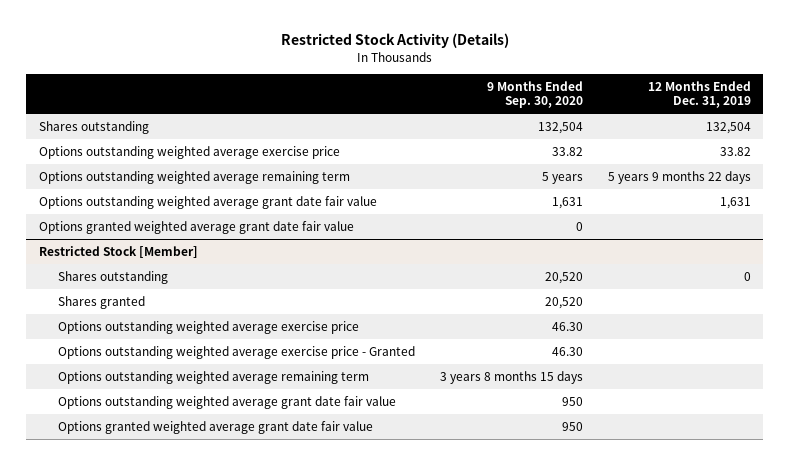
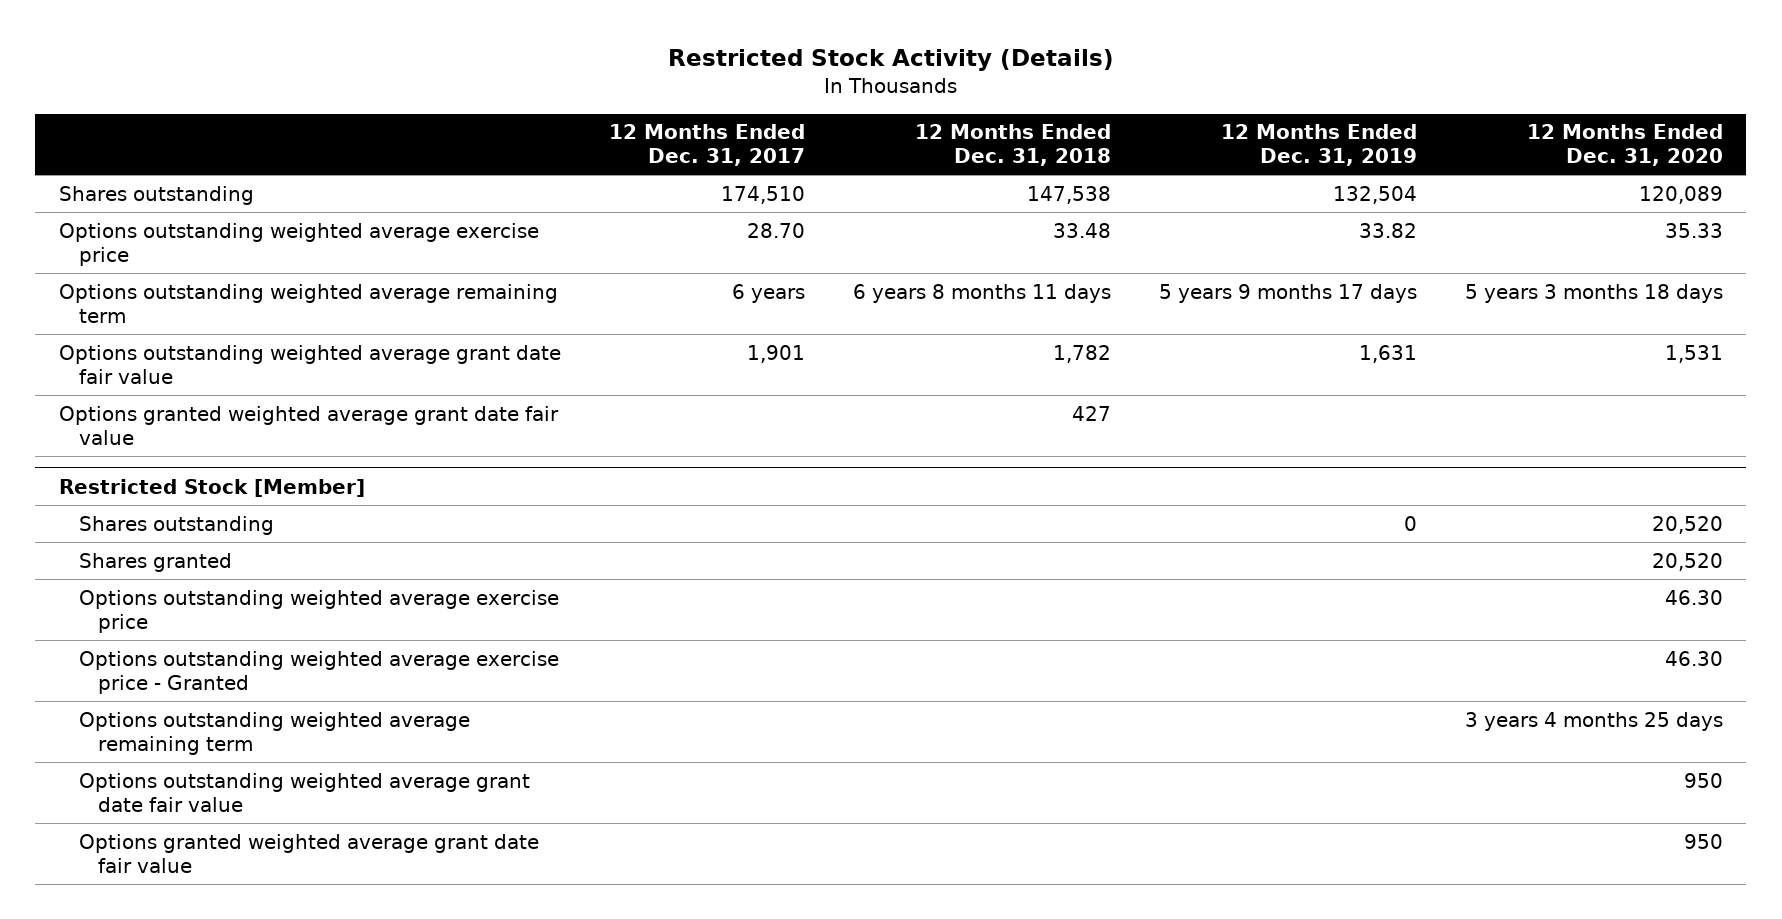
- | 9 Months Ended Sep. 30, 2020 | 12 Months Ended Dec. 31, 2019
+ | 12 Months Ended Dec. 31, 2017 | 12 Months Ended Dec. 31, 2018 | 12 Months Ended Dec. 31, 2019 | 12 Months Ended Dec. 31, 2020
- Options outstanding weighted average remaining term | 5 years | 5 years 9 months 22 days
+ Options outstanding weighted average remaining term | 6 years | 6 years 8 months 11 days | 5 years 9 months 17 days | 5 years 3 months 18 days

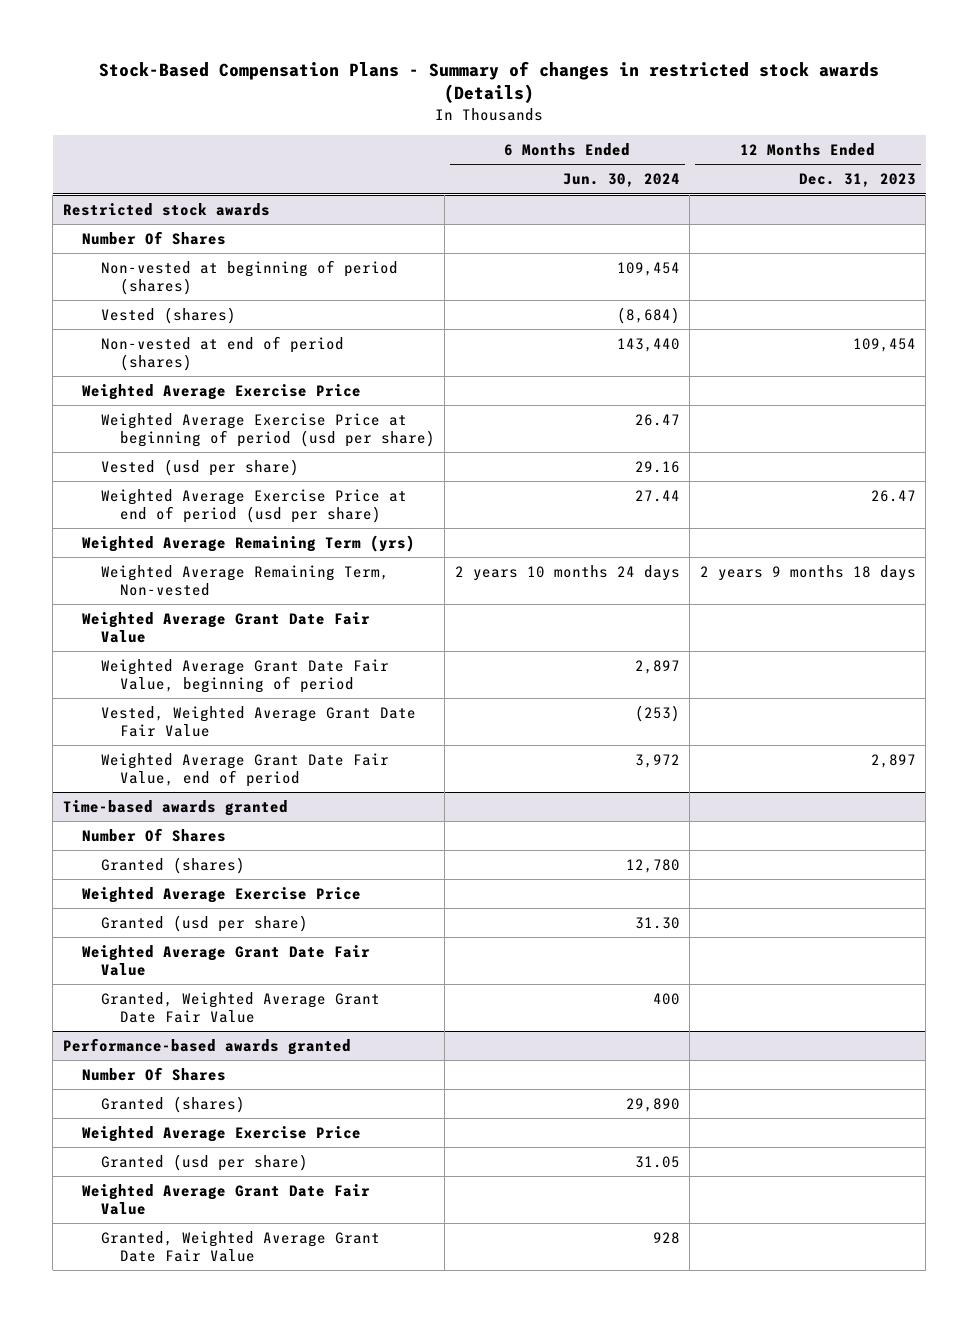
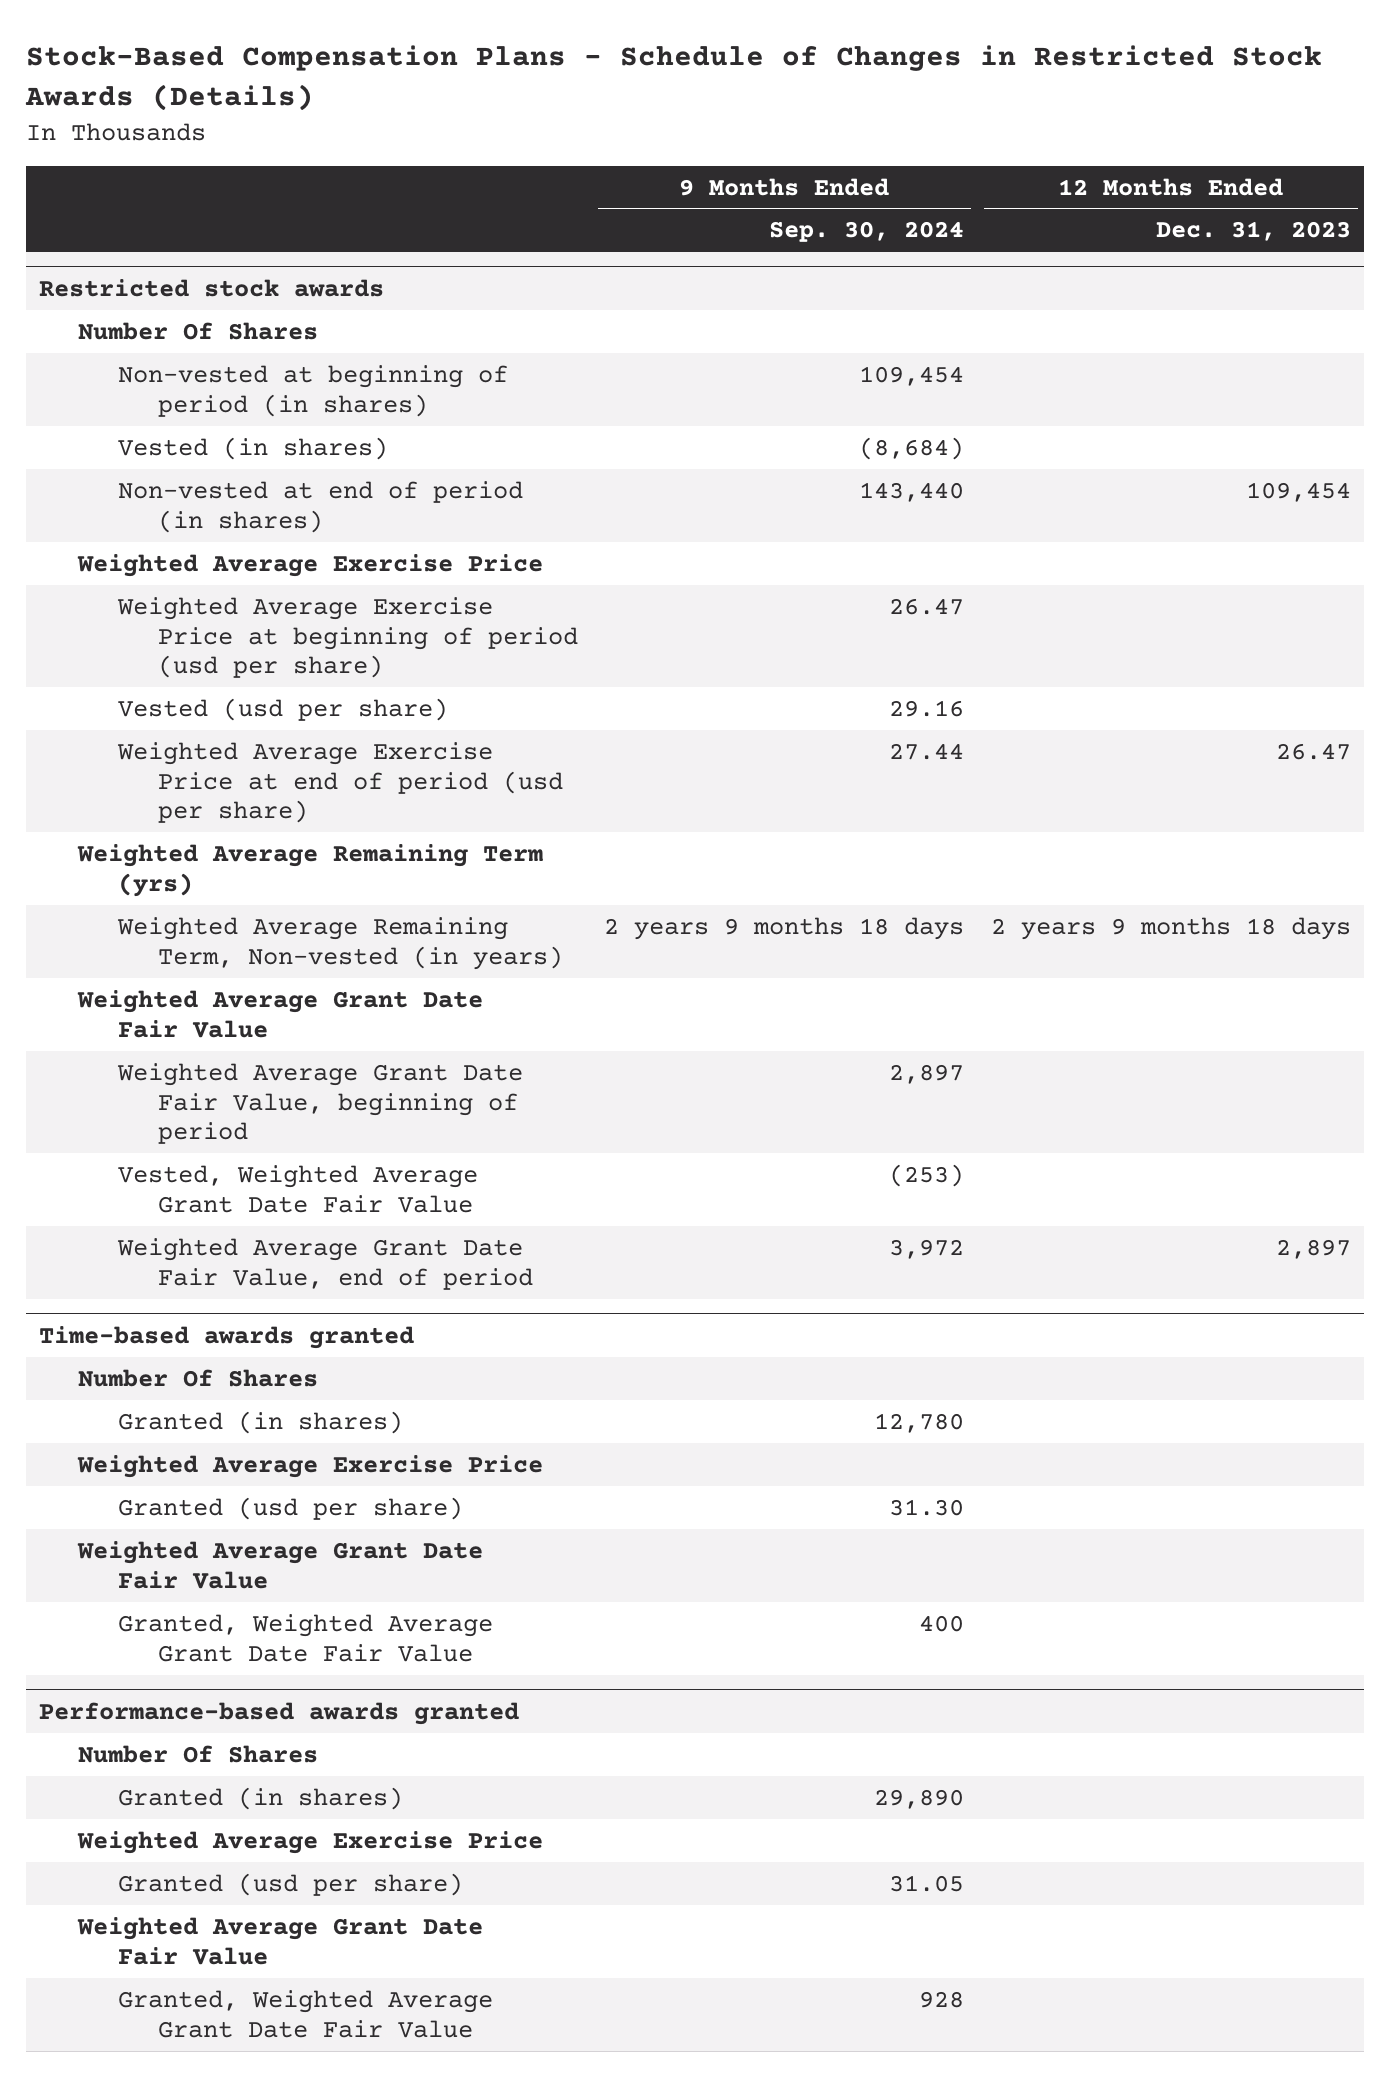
- Stock-Based Compensation Plans - Summary of changes in restricted stock awards (Details)
+ Stock-Based Compensation Plans - Schedule of Changes in Restricted Stock Awards (Details)
- | 6 Months Ended Jun. 30, 2024 | 12 Months Ended Dec. 31, 2023
+ | 9 Months Ended Sep. 30, 2024 | 12 Months Ended Dec. 31, 2023
@ Restricted stock awards
- Non-vested at beginning of period (shares) | 109,454 |
- Vested (shares) | (8,684) |
- Non-vested at end of period (shares) | 143,440 | 109,454
+ Non-vested at beginning of period (in shares) | 109,454 |
+ Vested (in shares) | (8,684) |
+ Non-vested at end of period (in shares) | 143,440 | 109,454
- Weighted Average Remaining Term, Non-vested | 2 years 10 months 24 days | 2 years 9 months 18 days
+ Weighted Average Remaining Term, Non-vested (in years) | 2 years 9 months 18 days | 2 years 9 months 18 days
@ Time-based awards granted
- Granted (shares) | 12,780 |
+ Granted (in shares) | 12,780 |
@ Performance-based awards granted
- Granted (shares) | 29,890 |
+ Granted (in shares) | 29,890 |

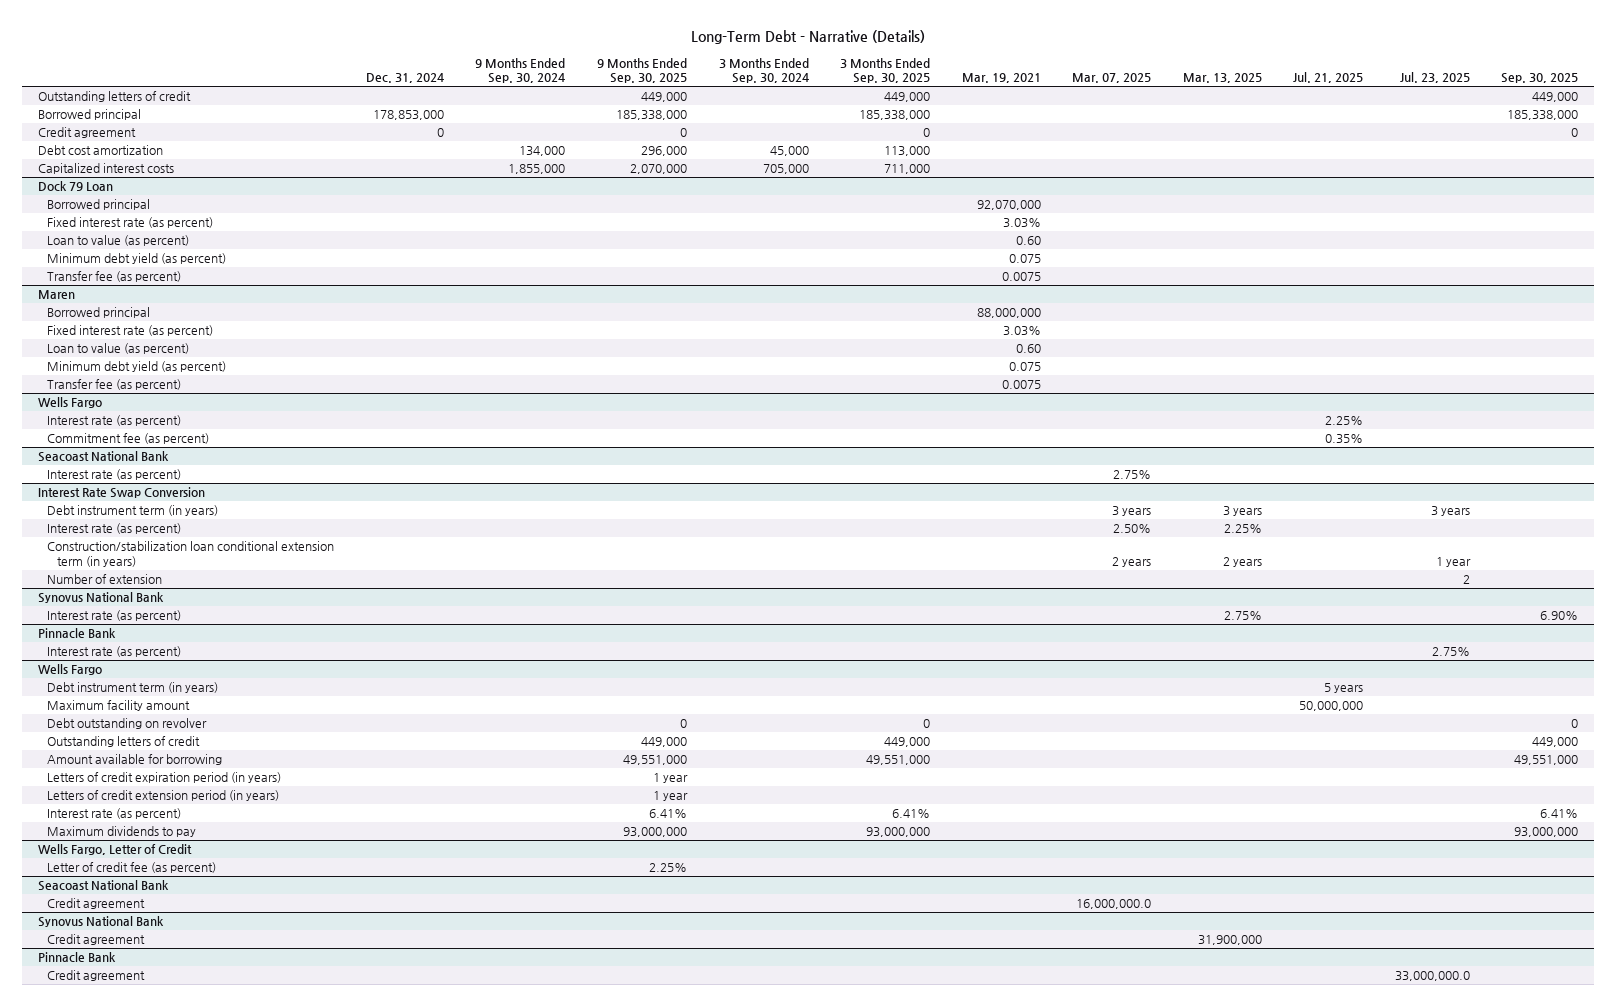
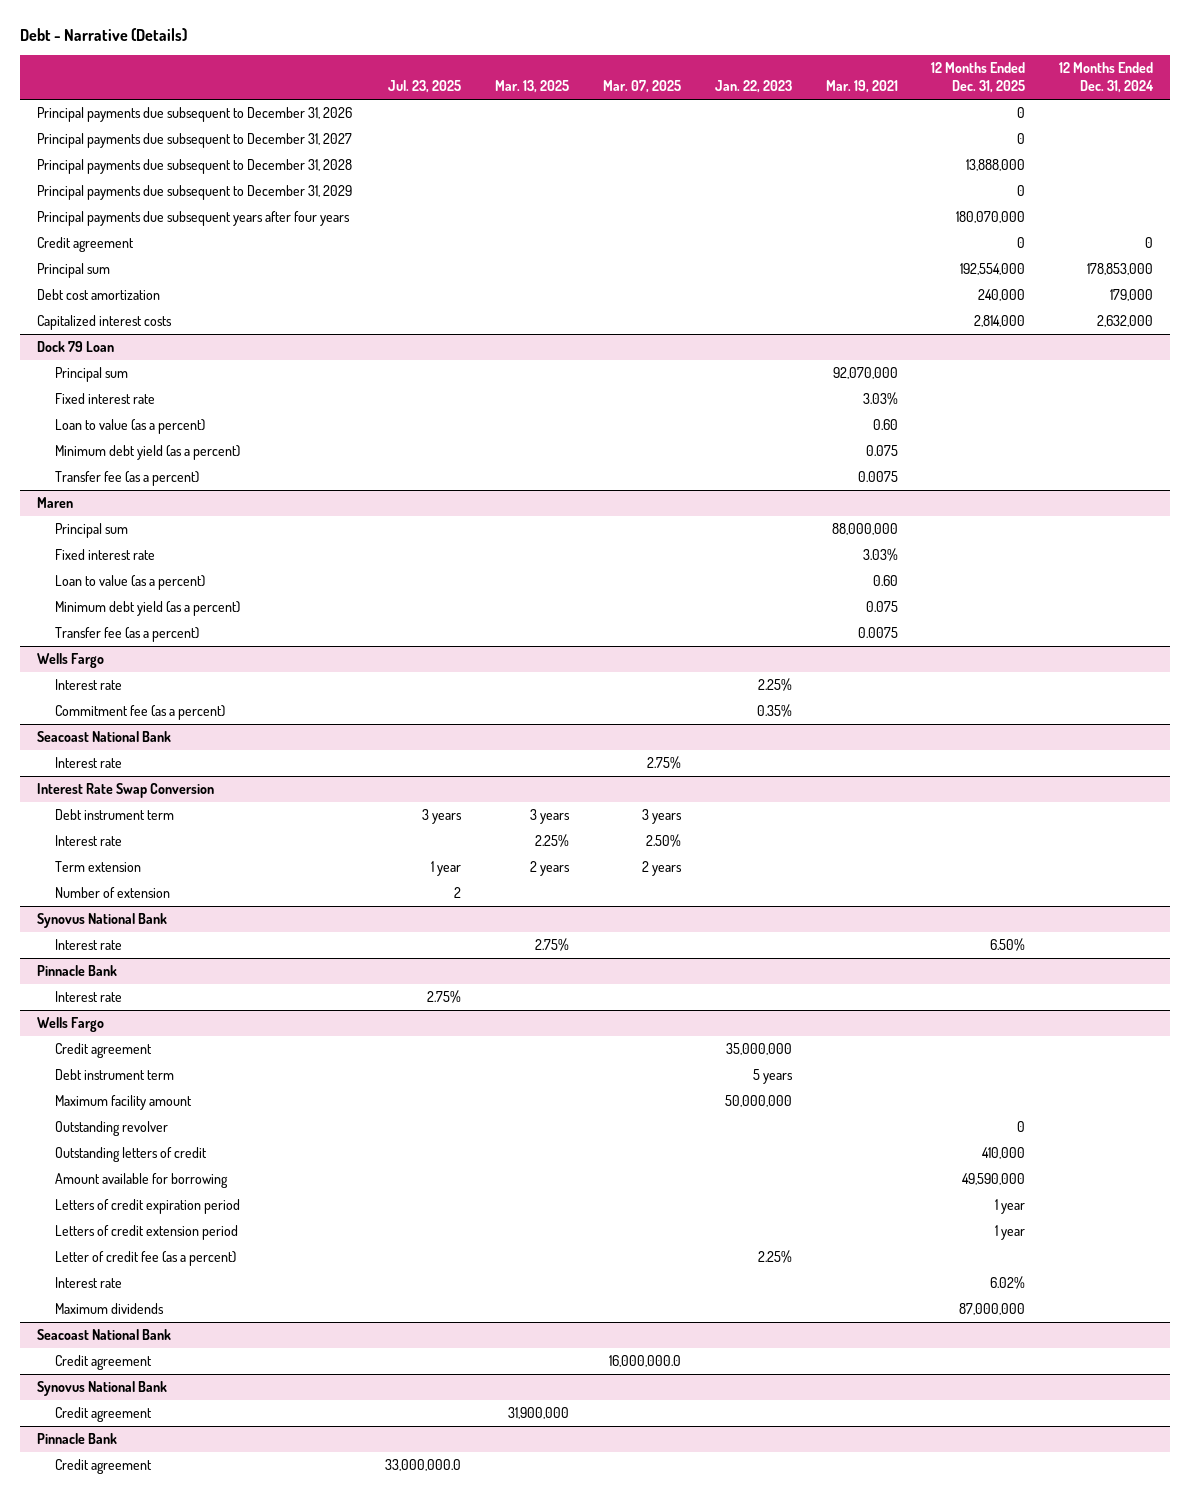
- Long-Term Debt - Narrative (Details)
+ Debt - Narrative (Details)
- | Dec. 31, 2024 | 9 Months Ended Sep. 30, 2024 | 9 Months Ended Sep. 30, 2025 | 3 Months Ended Sep. 30, 2024 | 3 Months Ended Sep. 30, 2025 | Mar. 19, 2021 | Mar. 07, 2025 | Mar. 13, 2025 | Jul. 21, 2025 | Jul. 23, 2025 | Sep. 30, 2025
+ | Jul. 23, 2025 | Mar. 13, 2025 | Mar. 07, 2025 | Jan. 22, 2023 | Mar. 19, 2021 | 12 Months Ended Dec. 31, 2025 | 12 Months Ended Dec. 31, 2024
- Outstanding letters of credit | | | 449,000 | | 449,000 | | | | | | 449,000
- Borrowed principal | 178,853,000 | | 185,338,000 | | 185,338,000 | | | | | | 185,338,000
+ Principal payments due subsequent to December 31, 2026 | | | | | | 0 |
+ Principal payments due subsequent to December 31, 2027 | | | | | | 0 |
+ Principal payments due subsequent to December 31, 2028 | | | | | | 13,888,000 |
+ Principal payments due subsequent to December 31, 2029 | | | | | | 0 |
+ Principal payments due subsequent years after four years | | | | | | 180,070,000 |
+ Principal sum | | | | | | 192,554,000 | 178,853,000
@ Dock 79 Loan
- Borrowed principal | | | | | | 92,070,000 | | | | |
- Fixed interest rate (as percent) | | | | | | 3.03% | | | | |
- Loan to value (as percent) | | | | | | 0.60 | | | | |
- Minimum debt yield (as percent) | | | | | | 0.075 | | | | |
- Transfer fee (as percent) | | | | | | 0.0075 | | | | |
+ Principal sum | | | | | 92,070,000 | |
+ Fixed interest rate | | | | | 3.03% | |
+ Loan to value (as a percent) | | | | | 0.60 | |
+ Minimum debt yield (as a percent) | | | | | 0.075 | |
+ Transfer fee (as a percent) | | | | | 0.0075 | |
@ Maren
- Borrowed principal | | | | | | 88,000,000 | | | | |
- Fixed interest rate (as percent) | | | | | | 3.03% | | | | |
- Loan to value (as percent) | | | | | | 0.60 | | | | |
- Minimum debt yield (as percent) | | | | | | 0.075 | | | | |
- Transfer fee (as percent) | | | | | | 0.0075 | | | | |
+ Principal sum | | | | | 88,000,000 | |
+ Fixed interest rate | | | | | 3.03% | |
+ Loan to value (as a percent) | | | | | 0.60 | |
+ Minimum debt yield (as a percent) | | | | | 0.075 | |
+ Transfer fee (as a percent) | | | | | 0.0075 | |
@ Wells Fargo
- Interest rate (as percent) | | | | | | | | | 2.25% | |
- Commitment fee (as percent) | | | | | | | | | 0.35% | |
+ Interest rate | | | | 2.25% | | |
+ Commitment fee (as a percent) | | | | 0.35% | | |
@ Seacoast National Bank
- Interest rate (as percent) | | | | | | | 2.75% | | | |
+ Interest rate | | | 2.75% | | | |
@ Interest Rate Swap Conversion
- Debt instrument term (in years) | | | | | | | 3 years | 3 years | | 3 years |
- Interest rate (as percent) | | | | | | | 2.50% | 2.25% | | |
- Construction/stabilization loan conditional extension term (in years) | | | | | | | 2 years | 2 years | | 1 year |
+ Debt instrument term | 3 years | 3 years | 3 years | | | |
+ Interest rate | | 2.25% | 2.50% | | | |
+ Term extension | 1 year | 2 years | 2 years | | | |
@ Synovus National Bank
- Interest rate (as percent) | | | | | | | | 2.75% | | | 6.90%
+ Interest rate | | 2.75% | | | | 6.50% |
@ Pinnacle Bank
- Interest rate (as percent) | | | | | | | | | | 2.75% |
+ Interest rate | 2.75% | | | | | |
@ Wells Fargo
- Debt instrument term (in years) | | | | | | | | | 5 years | |
+ Credit agreement | | | | 35,000,000 | | |
+ Debt instrument term | | | | 5 years | | |
- Debt outstanding on revolver | | | 0 | | 0 | | | | | | 0
+ Outstanding revolver | | | | | | 0 |
- Letters of credit expiration period (in years) | | | 1 year | | | | | | | |
- Letters of credit extension period (in years) | | | 1 year | | | | | | | |
- Interest rate (as percent) | | | 6.41% | | 6.41% | | | | | | 6.41%
- Maximum dividends to pay | | | 93,000,000 | | 93,000,000 | | | | | | 93,000,000
- Wells Fargo, Letter of Credit
- Letter of credit fee (as percent) | | | 2.25% | | | | | | | |
@ Wells Fargo
+ Letters of credit expiration period | | | | | | 1 year |
+ Letters of credit extension period | | | | | | 1 year |
+ Letter of credit fee (as a percent) | | | | 2.25% | | |
+ Interest rate | | | | | | 6.02% |
+ Maximum dividends | | | | | | 87,000,000 |

